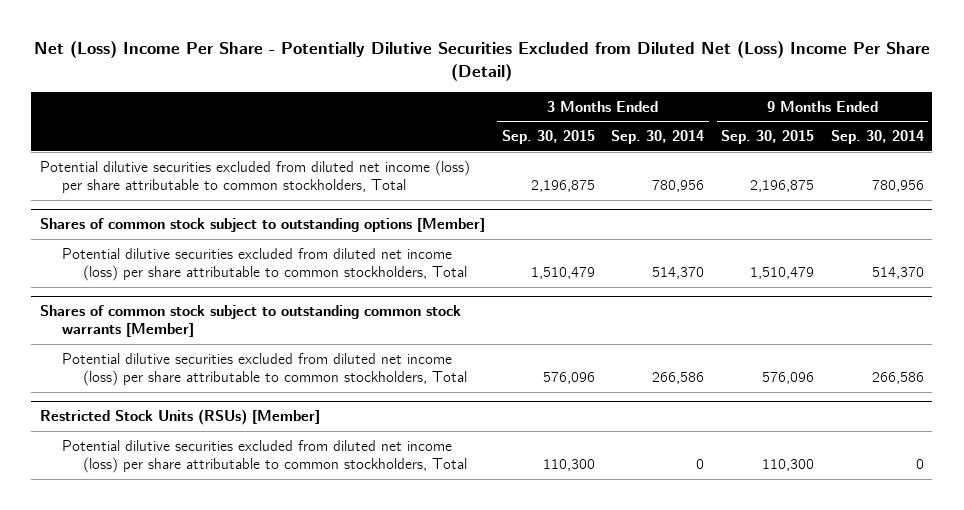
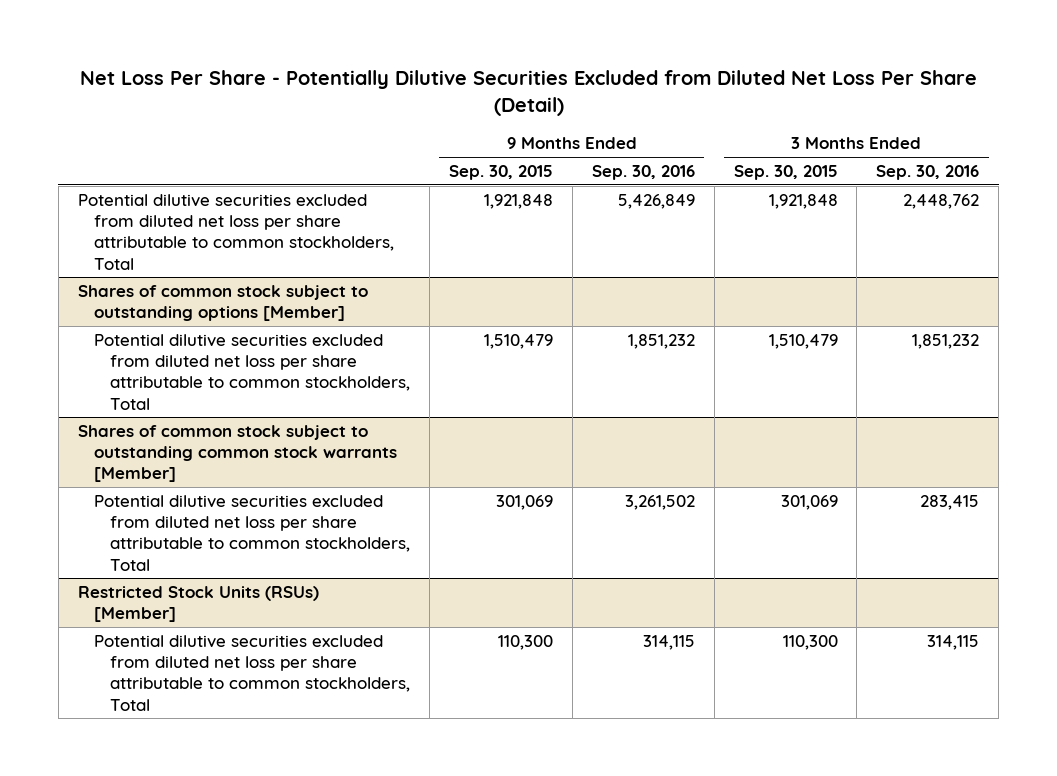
- Net (Loss) Income Per Share - Potentially Dilutive Securities Excluded from Diluted Net (Loss) Income Per Share (Detail)
+ Net Loss Per Share - Potentially Dilutive Securities Excluded from Diluted Net Loss Per Share (Detail)
- | 3 Months Ended Sep. 30, 2015 | 3 Months Ended Sep. 30, 2014 | 9 Months Ended Sep. 30, 2015 | 9 Months Ended Sep. 30, 2014
+ | 9 Months Ended Sep. 30, 2015 | 9 Months Ended Sep. 30, 2016 | 3 Months Ended Sep. 30, 2015 | 3 Months Ended Sep. 30, 2016
- Potential dilutive securities excluded from diluted net income (loss) per share attributable to common stockholders, Total | 2,196,875 | 780,956 | 2,196,875 | 780,956
+ Potential dilutive securities excluded from diluted net loss per share attributable to common stockholders, Total | 1,921,848 | 5,426,849 | 1,921,848 | 2,448,762
@ Shares of common stock subject to outstanding options [Member]
- Potential dilutive securities excluded from diluted net income (loss) per share attributable to common stockholders, Total | 1,510,479 | 514,370 | 1,510,479 | 514,370
+ Potential dilutive securities excluded from diluted net loss per share attributable to common stockholders, Total | 1,510,479 | 1,851,232 | 1,510,479 | 1,851,232
@ Shares of common stock subject to outstanding common stock warrants [Member]
- Potential dilutive securities excluded from diluted net income (loss) per share attributable to common stockholders, Total | 576,096 | 266,586 | 576,096 | 266,586
+ Potential dilutive securities excluded from diluted net loss per share attributable to common stockholders, Total | 301,069 | 3,261,502 | 301,069 | 283,415
@ Restricted Stock Units (RSUs) [Member]
- Potential dilutive securities excluded from diluted net income (loss) per share attributable to common stockholders, Total | 110,300 | 0 | 110,300 | 0
+ Potential dilutive securities excluded from diluted net loss per share attributable to common stockholders, Total | 110,300 | 314,115 | 110,300 | 314,115

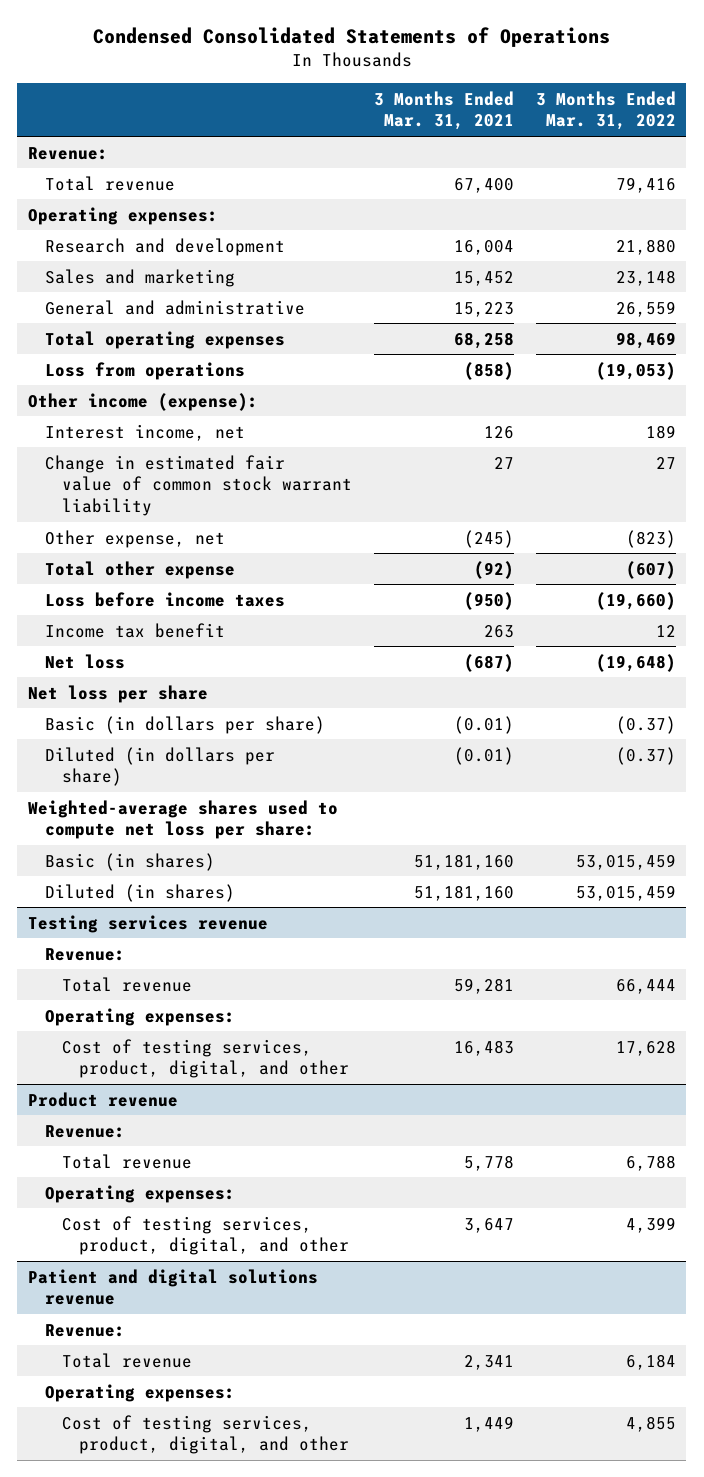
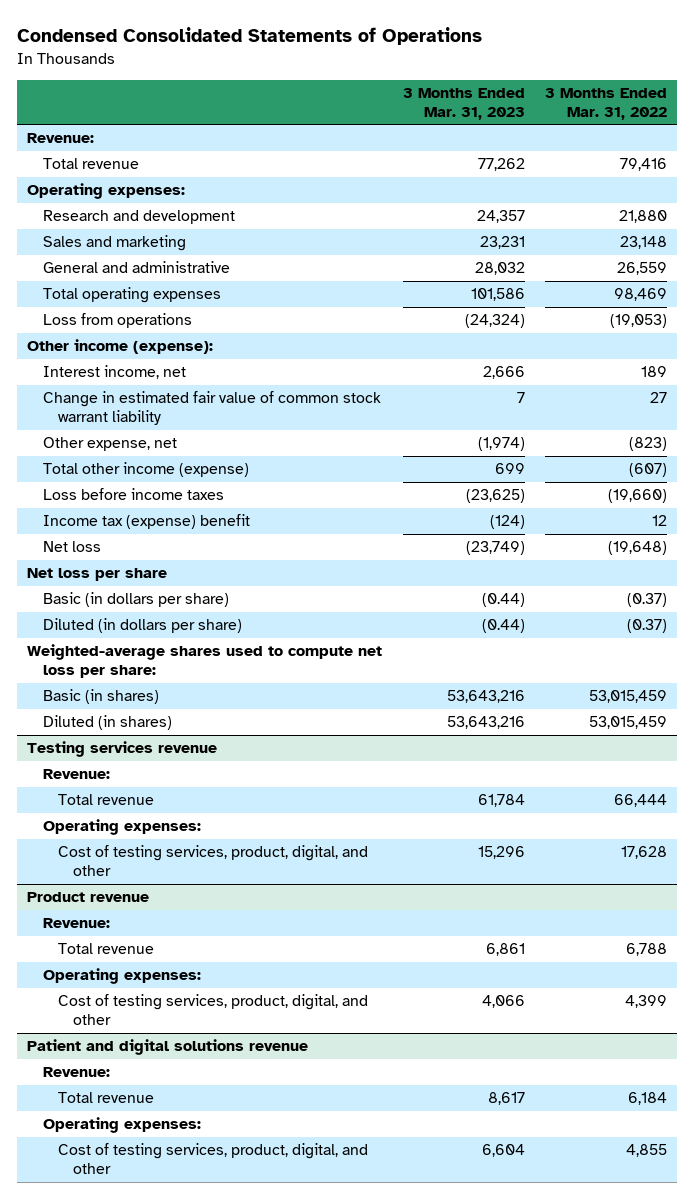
- | 3 Months Ended Mar. 31, 2021 | 3 Months Ended Mar. 31, 2022
+ | 3 Months Ended Mar. 31, 2023 | 3 Months Ended Mar. 31, 2022
- Total other expense | (92) | (607)
+ Total other income (expense) | 699 | (607)
- Income tax benefit | 263 | 12
+ Income tax (expense) benefit | (124) | 12

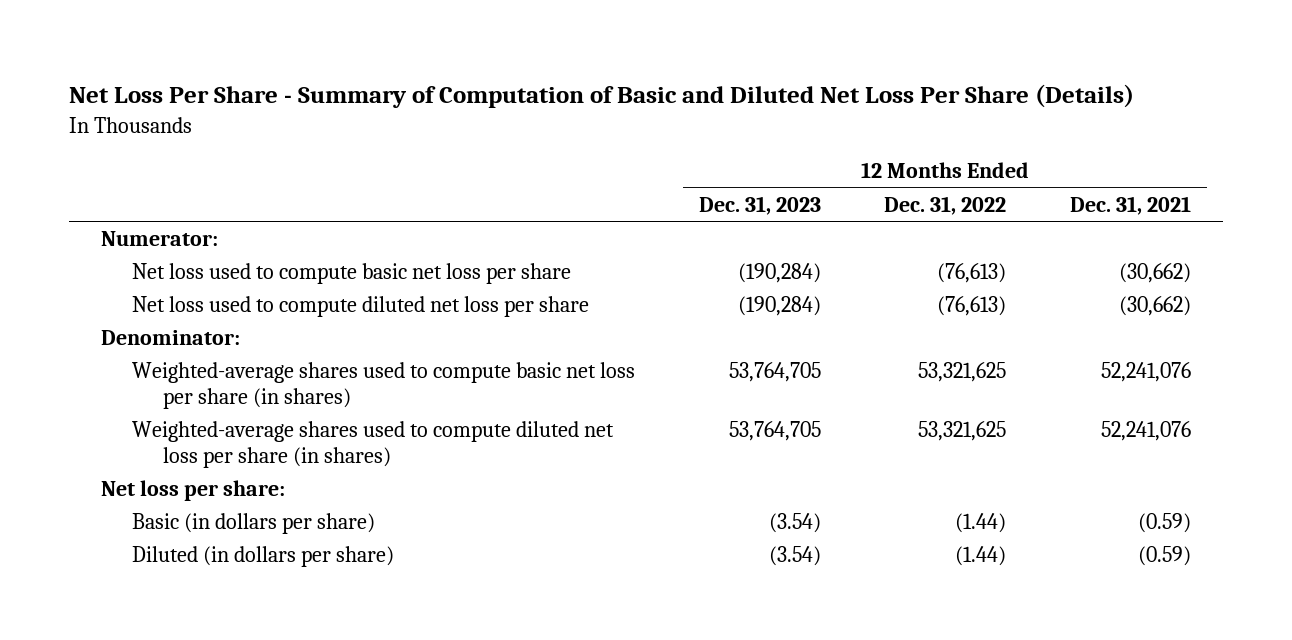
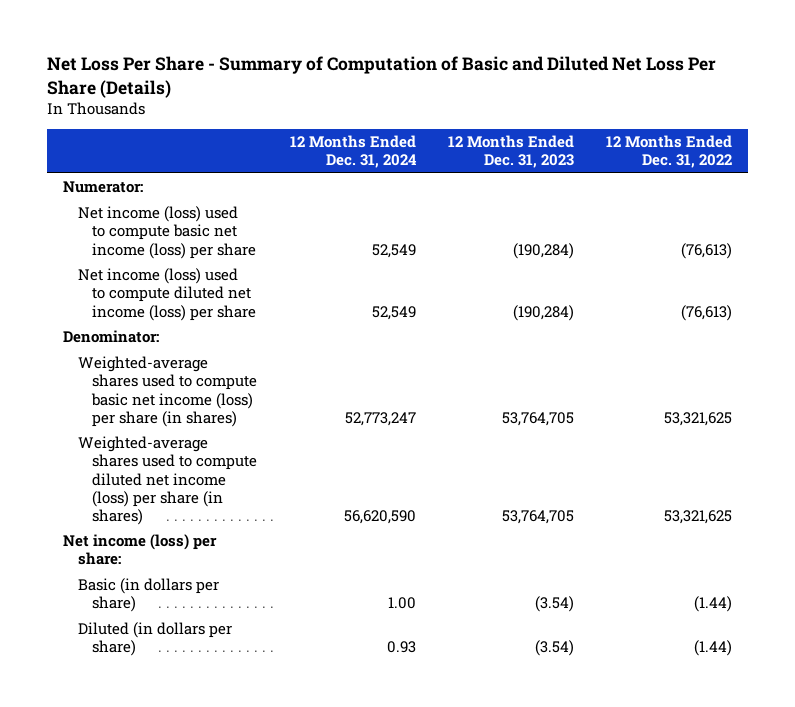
- | 12 Months Ended Dec. 31, 2023 | 12 Months Ended Dec. 31, 2022 | 12 Months Ended Dec. 31, 2021
+ | 12 Months Ended Dec. 31, 2024 | 12 Months Ended Dec. 31, 2023 | 12 Months Ended Dec. 31, 2022
- Net loss used to compute basic net loss per share | (190,284) | (76,613) | (30,662)
- Net loss used to compute diluted net loss per share | (190,284) | (76,613) | (30,662)
+ Net income (loss) used to compute basic net income (loss) per share | 52,549 | (190,284) | (76,613)
+ Net income (loss) used to compute diluted net income (loss) per share | 52,549 | (190,284) | (76,613)
- Weighted-average shares used to compute basic net loss per share (in shares) | 53,764,705 | 53,321,625 | 52,241,076
- Weighted-average shares used to compute diluted net loss per share (in shares) | 53,764,705 | 53,321,625 | 52,241,076
- Net loss per share:
+ Weighted-average shares used to compute basic net income (loss) per share (in shares) | 52,773,247 | 53,764,705 | 53,321,625
+ Weighted-average shares used to compute diluted net income (loss) per share (in shares) | 56,620,590 | 53,764,705 | 53,321,625
+ Net income (loss) per share:

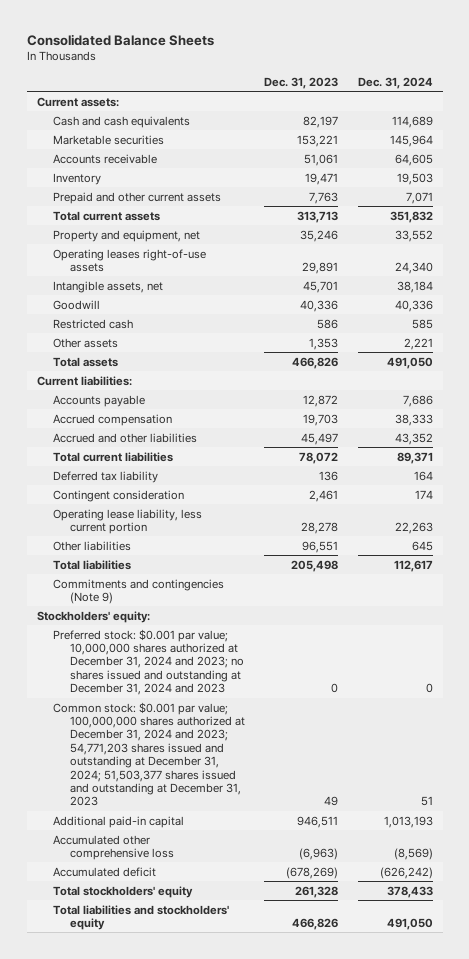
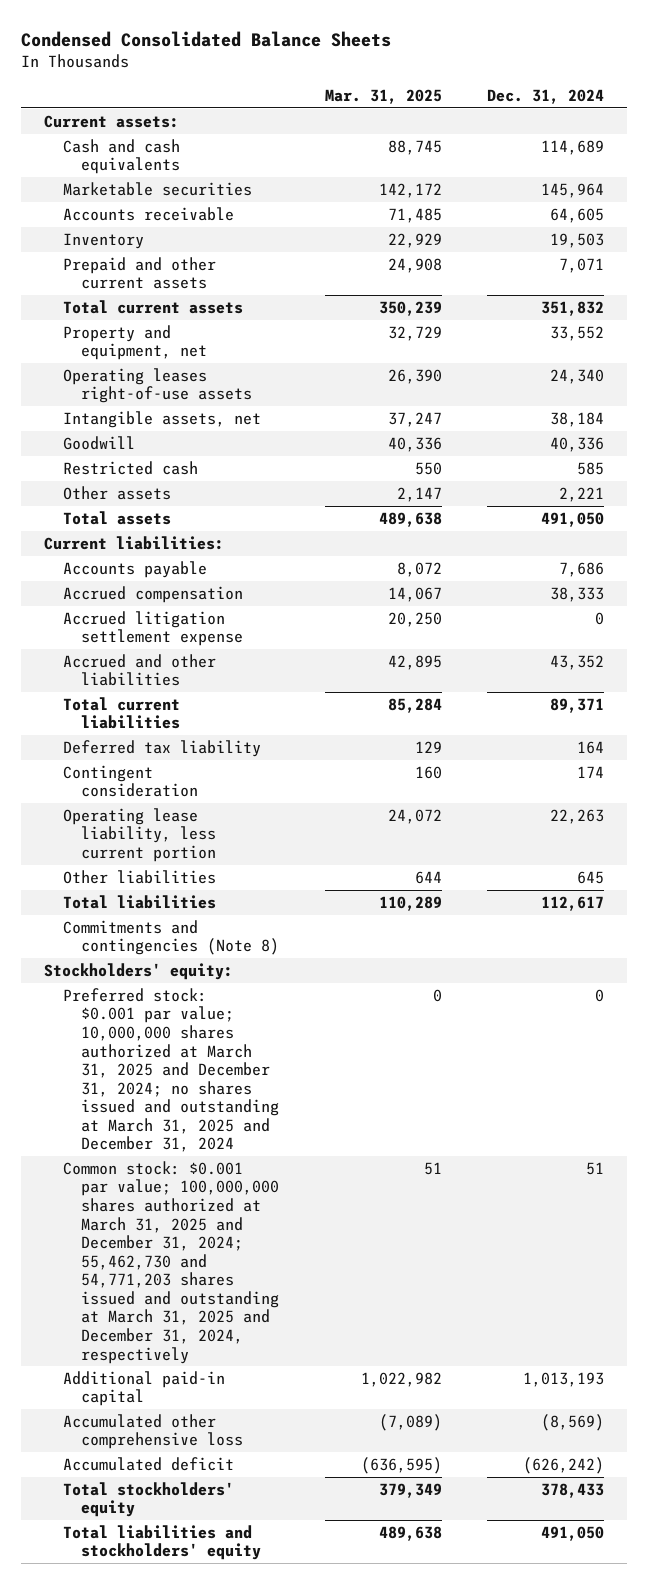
- Consolidated Balance Sheets
+ Condensed Consolidated Balance Sheets
- | Dec. 31, 2023 | Dec. 31, 2024
+ | Mar. 31, 2025 | Dec. 31, 2024
+ Accrued litigation settlement expense | 20,250 | 0
- Commitments and contingencies (Note 9)
+ Commitments and contingencies (Note 8)
- Preferred stock: $0.001 par value; 10,000,000 shares authorized at December 31, 2024 and 2023; no shares issued and outstanding at December 31, 2024 and 2023 | 0 | 0
- Common stock: $0.001 par value; 100,000,000 shares authorized at December 31, 2024 and 2023; 54,771,203 shares issued and outstanding at December 31, 2024; 51,503,377 shares issued and outstanding at December 31, 2023 | 49 | 51
+ Preferred stock: $0.001 par value; 10,000,000 shares authorized at March 31, 2025 and December 31, 2024; no shares issued and outstanding at March 31, 2025 and December 31, 2024 | 0 | 0
+ Common stock: $0.001 par value; 100,000,000 shares authorized at March 31, 2025 and December 31, 2024; 55,462,730 and 54,771,203 shares issued and outstanding at March 31, 2025 and December 31, 2024, respectively | 51 | 51

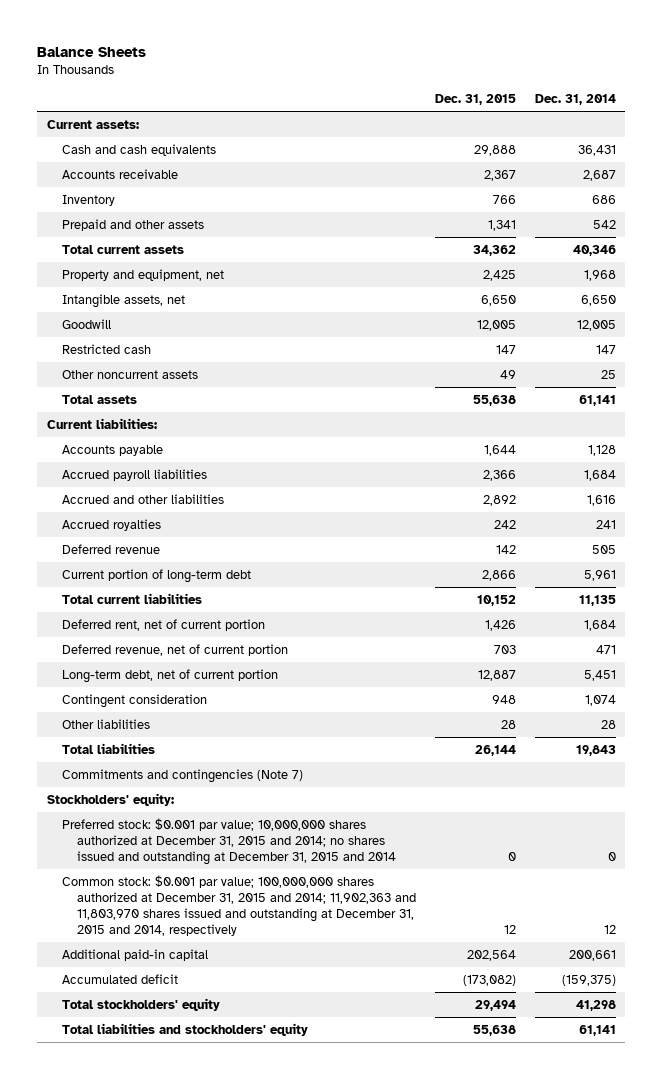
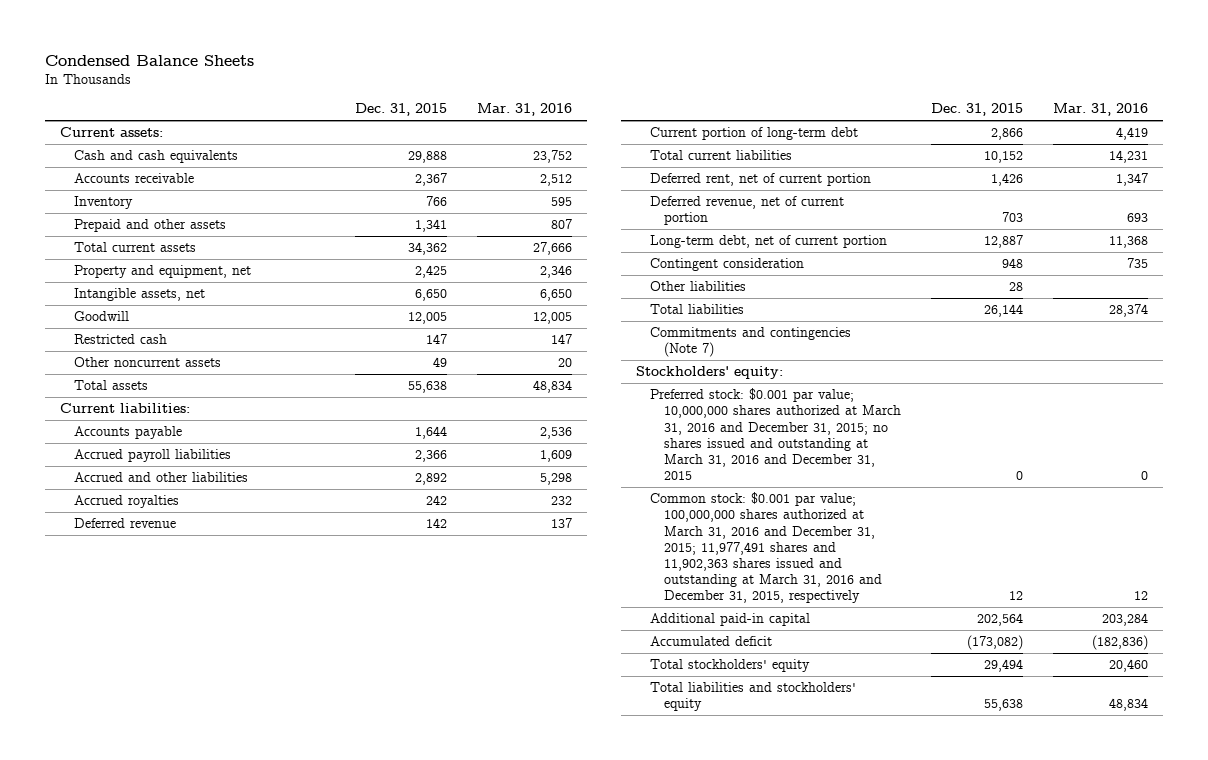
- Balance Sheets
+ Condensed Balance Sheets
- | Dec. 31, 2015 | Dec. 31, 2014
+ | Dec. 31, 2015 | Mar. 31, 2016
- Preferred stock: $0.001 par value; 10,000,000 shares authorized at December 31, 2015 and 2014; no shares issued and outstanding at December 31, 2015 and 2014 | 0 | 0
- Common stock: $0.001 par value; 100,000,000 shares authorized at December 31, 2015 and 2014; 11,902,363 and 11,803,970 shares issued and outstanding at December 31, 2015 and 2014, respectively | 12 | 12
+ Preferred stock: $0.001 par value; 10,000,000 shares authorized at March 31, 2016 and December 31, 2015; no shares issued and outstanding at March 31, 2016 and December 31, 2015 | 0 | 0
+ Common stock: $0.001 par value; 100,000,000 shares authorized at March 31, 2016 and December 31, 2015; 11,977,491 shares and 11,902,363 shares issued and outstanding at March 31, 2016 and December 31, 2015, respectively | 12 | 12

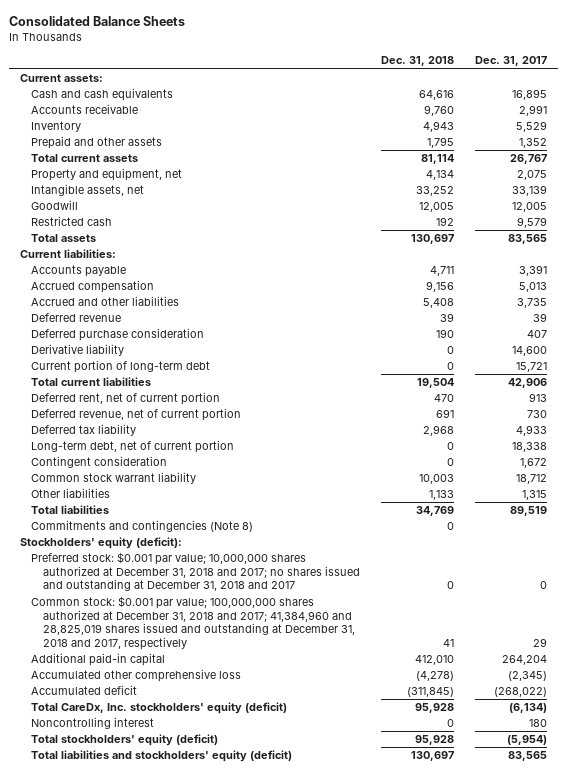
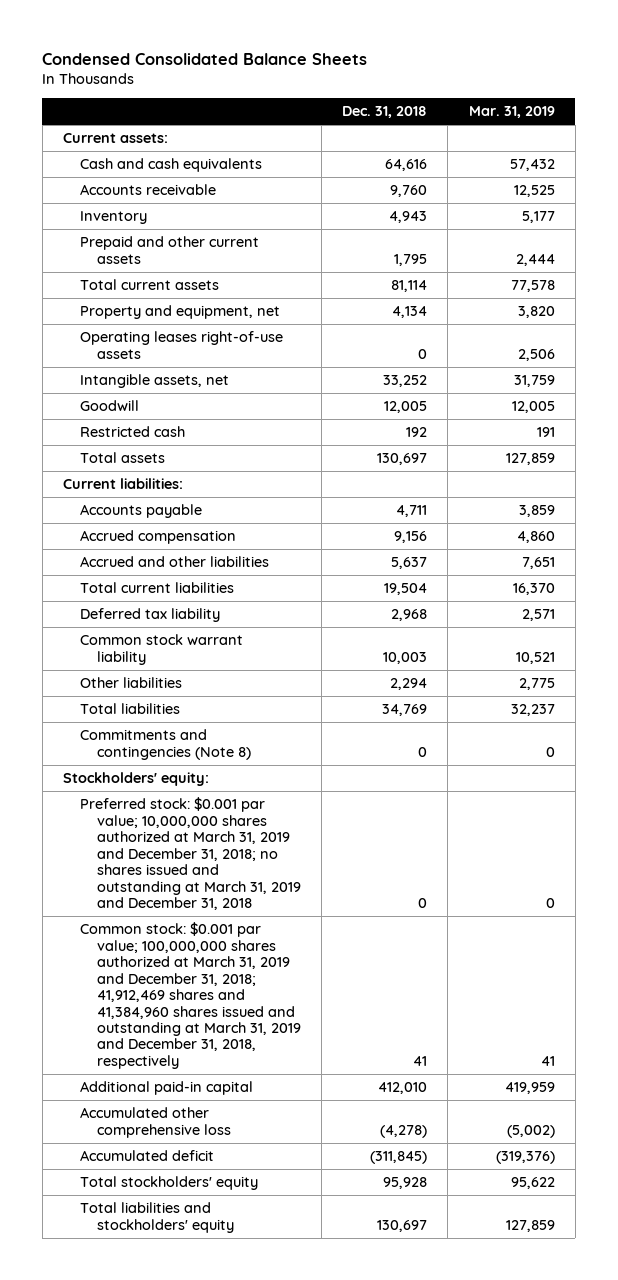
- Consolidated Balance Sheets
+ Condensed Consolidated Balance Sheets
- | Dec. 31, 2018 | Dec. 31, 2017
+ | Dec. 31, 2018 | Mar. 31, 2019
- Prepaid and other assets | 1,795 | 1,352
+ Prepaid and other current assets | 1,795 | 2,444
+ Operating leases right-of-use assets | 0 | 2,506
- Accrued and other liabilities | 5,408 | 3,735
- Deferred revenue | 39 | 39
- Deferred purchase consideration | 190 | 407
- Derivative liability | 0 | 14,600
- Current portion of long-term debt | 0 | 15,721
+ Accrued and other liabilities | 5,637 | 7,651
- Deferred rent, net of current portion | 470 | 913
- Deferred revenue, net of current portion | 691 | 730
- Long-term debt, net of current portion | 0 | 18,338
- Contingent consideration | 0 | 1,672
- Other liabilities | 1,133 | 1,315
+ Other liabilities | 2,294 | 2,775
- Stockholders' equity (deficit):
- Preferred stock: $0.001 par value; 10,000,000 shares authorized at December 31, 2018 and 2017; no shares issued and outstanding at December 31, 2018 and 2017 | 0 | 0
- Common stock: $0.001 par value; 100,000,000 shares authorized at December 31, 2018 and 2017; 41,384,960 and 28,825,019 shares issued and outstanding at December 31, 2018 and 2017, respectively | 41 | 29
+ Stockholders' equity:
+ Preferred stock: $0.001 par value; 10,000,000 shares authorized at March 31, 2019 and December 31, 2018; no shares issued and outstanding at March 31, 2019 and December 31, 2018 | 0 | 0
+ Common stock: $0.001 par value; 100,000,000 shares authorized at March 31, 2019 and December 31, 2018; 41,912,469 shares and 41,384,960 shares issued and outstanding at March 31, 2019 and December 31, 2018, respectively | 41 | 41
- Total CareDx, Inc. stockholders' equity (deficit) | 95,928 | (6,134)
- Noncontrolling interest | 0 | 180
- Total stockholders' equity (deficit) | 95,928 | (5,954)
- Total liabilities and stockholders' equity (deficit) | 130,697 | 83,565
+ Total stockholders' equity | 95,928 | 95,622
+ Total liabilities and stockholders' equity | 130,697 | 127,859

